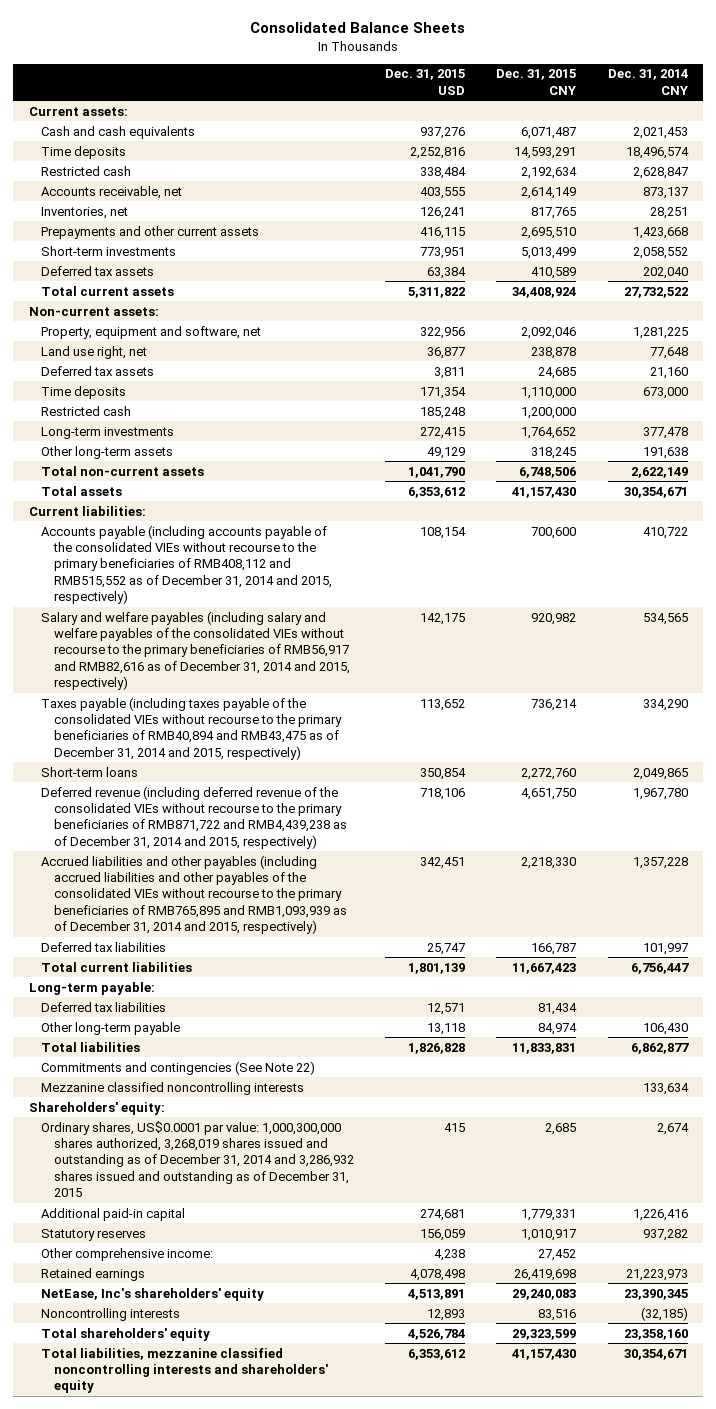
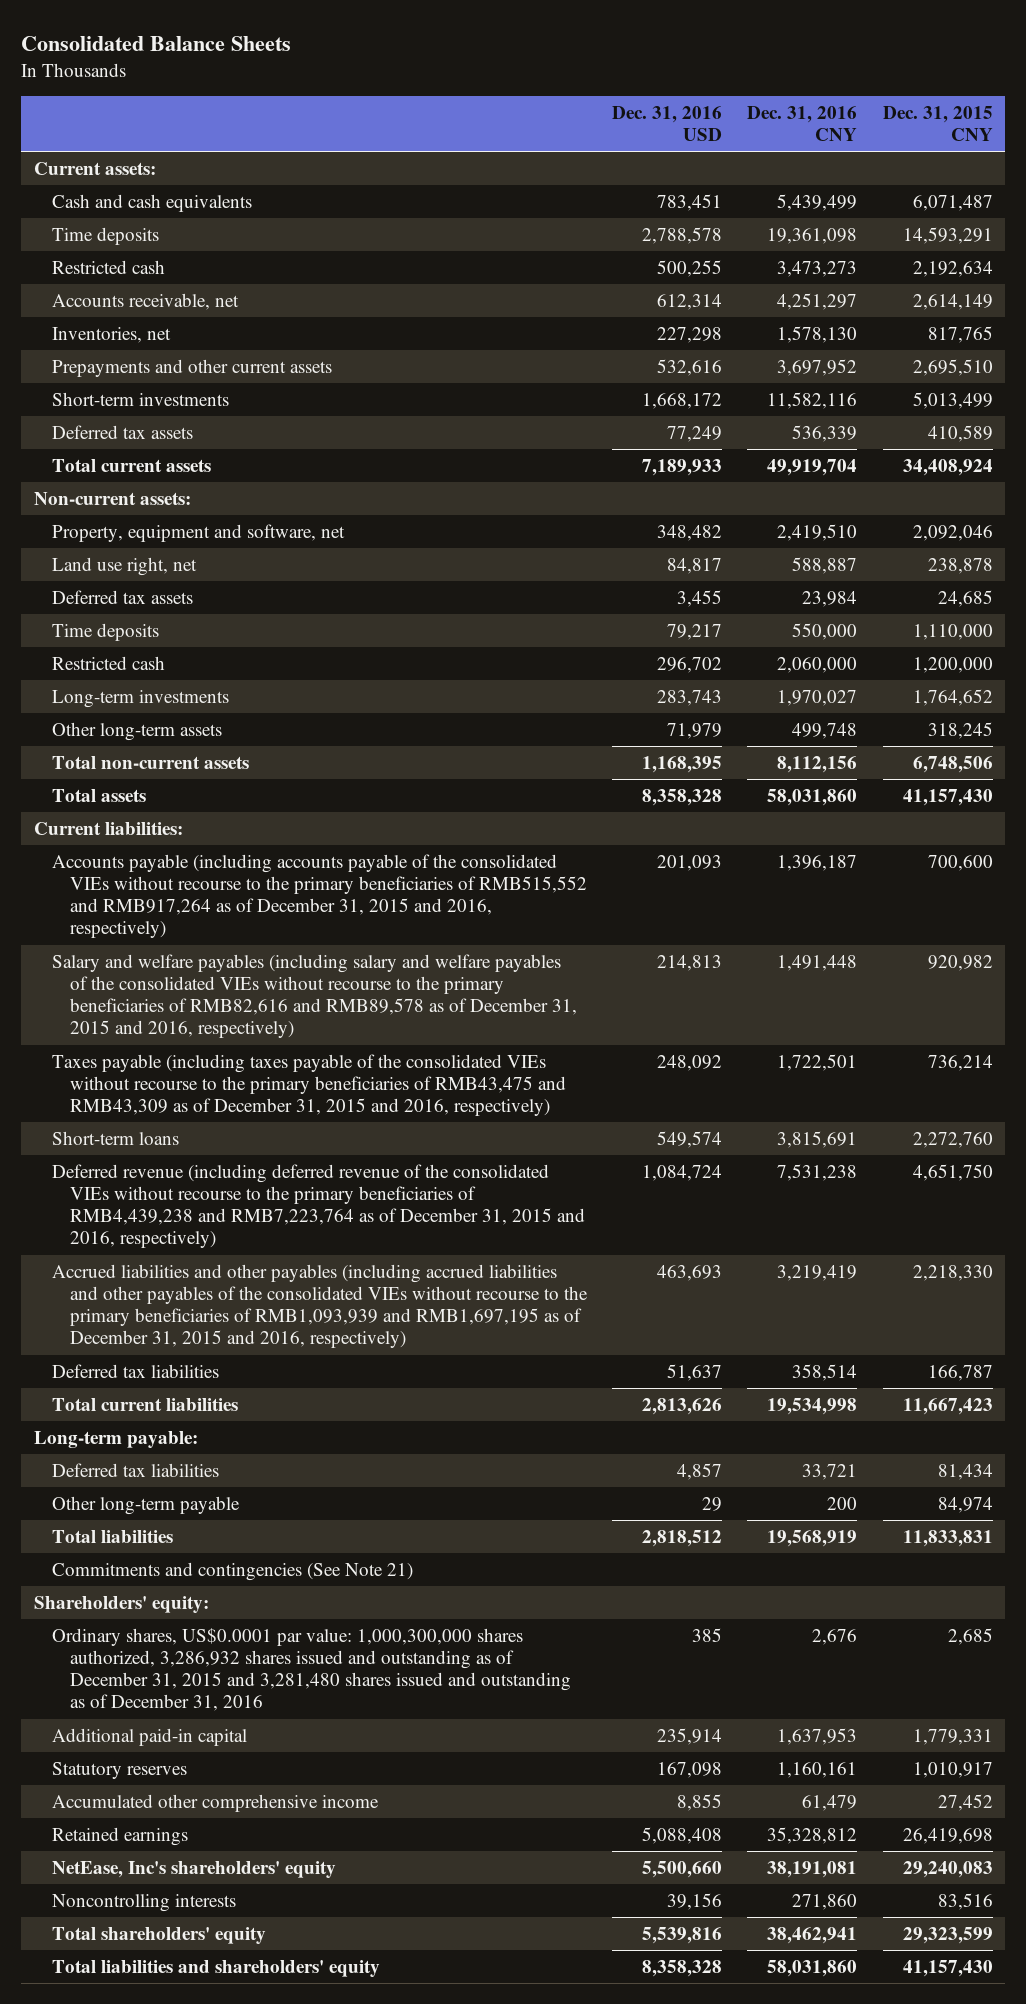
- | Dec. 31, 2015 USD | Dec. 31, 2015 CNY | Dec. 31, 2014 CNY
+ | Dec. 31, 2016 USD | Dec. 31, 2016 CNY | Dec. 31, 2015 CNY
- Accounts payable (including accounts payable of the consolidated VIEs without recourse to the primary beneficiaries of RMB408,112 and RMB515,552 as of December 31, 2014 and 2015, respectively) | 108,154 | 700,600 | 410,722
- Salary and welfare payables (including salary and welfare payables of the consolidated VIEs without recourse to the primary beneficiaries of RMB56,917 and RMB82,616 as of December 31, 2014 and 2015, respectively) | 142,175 | 920,982 | 534,565
- Taxes payable (including taxes payable of the consolidated VIEs without recourse to the primary beneficiaries of RMB40,894 and RMB43,475 as of December 31, 2014 and 2015, respectively) | 113,652 | 736,214 | 334,290
+ Accounts payable (including accounts payable of the consolidated VIEs without recourse to the primary beneficiaries of RMB515,552 and RMB917,264 as of December 31, 2015 and 2016, respectively) | 201,093 | 1,396,187 | 700,600
+ Salary and welfare payables (including salary and welfare payables of the consolidated VIEs without recourse to the primary beneficiaries of RMB82,616 and RMB89,578 as of December 31, 2015 and 2016, respectively) | 214,813 | 1,491,448 | 920,982
+ Taxes payable (including taxes payable of the consolidated VIEs without recourse to the primary beneficiaries of RMB43,475 and RMB43,309 as of December 31, 2015 and 2016, respectively) | 248,092 | 1,722,501 | 736,214
- Deferred revenue (including deferred revenue of the consolidated VIEs without recourse to the primary beneficiaries of RMB871,722 and RMB4,439,238 as of December 31, 2014 and 2015, respectively) | 718,106 | 4,651,750 | 1,967,780
- Accrued liabilities and other payables (including accrued liabilities and other payables of the consolidated VIEs without recourse to the primary beneficiaries of RMB765,895 and RMB1,093,939 as of December 31, 2014 and 2015, respectively) | 342,451 | 2,218,330 | 1,357,228
+ Deferred revenue (including deferred revenue of the consolidated VIEs without recourse to the primary beneficiaries of RMB4,439,238 and RMB7,223,764 as of December 31, 2015 and 2016, respectively) | 1,084,724 | 7,531,238 | 4,651,750
+ Accrued liabilities and other payables (including accrued liabilities and other payables of the consolidated VIEs without recourse to the primary beneficiaries of RMB1,093,939 and RMB1,697,195 as of December 31, 2015 and 2016, respectively) | 463,693 | 3,219,419 | 2,218,330
- Commitments and contingencies (See Note 22)
- Mezzanine classified noncontrolling interests | | | 133,634
+ Commitments and contingencies (See Note 21)
- Ordinary shares, US$0.0001 par value: 1,000,300,000 shares authorized, 3,268,019 shares issued and outstanding as of December 31, 2014 and 3,286,932 shares issued and outstanding as of December 31, 2015 | 415 | 2,685 | 2,674
+ Ordinary shares, US$0.0001 par value: 1,000,300,000 shares authorized, 3,286,932 shares issued and outstanding as of December 31, 2015 and 3,281,480 shares issued and outstanding as of December 31, 2016 | 385 | 2,676 | 2,685
- Other comprehensive income: | 4,238 | 27,452 |
+ Accumulated other comprehensive income | 8,855 | 61,479 | 27,452
- Total liabilities, mezzanine classified noncontrolling interests and shareholders' equity | 6,353,612 | 41,157,430 | 30,354,671
+ Total liabilities and shareholders' equity | 8,358,328 | 58,031,860 | 41,157,430

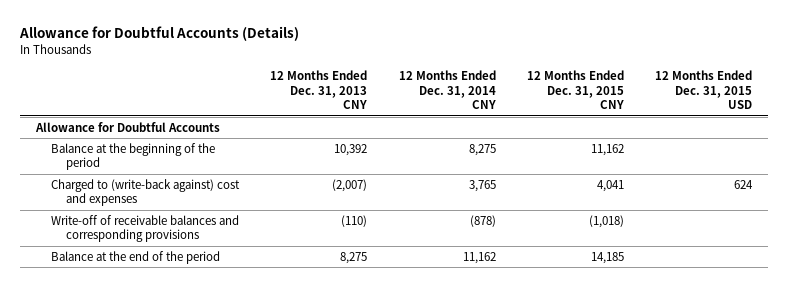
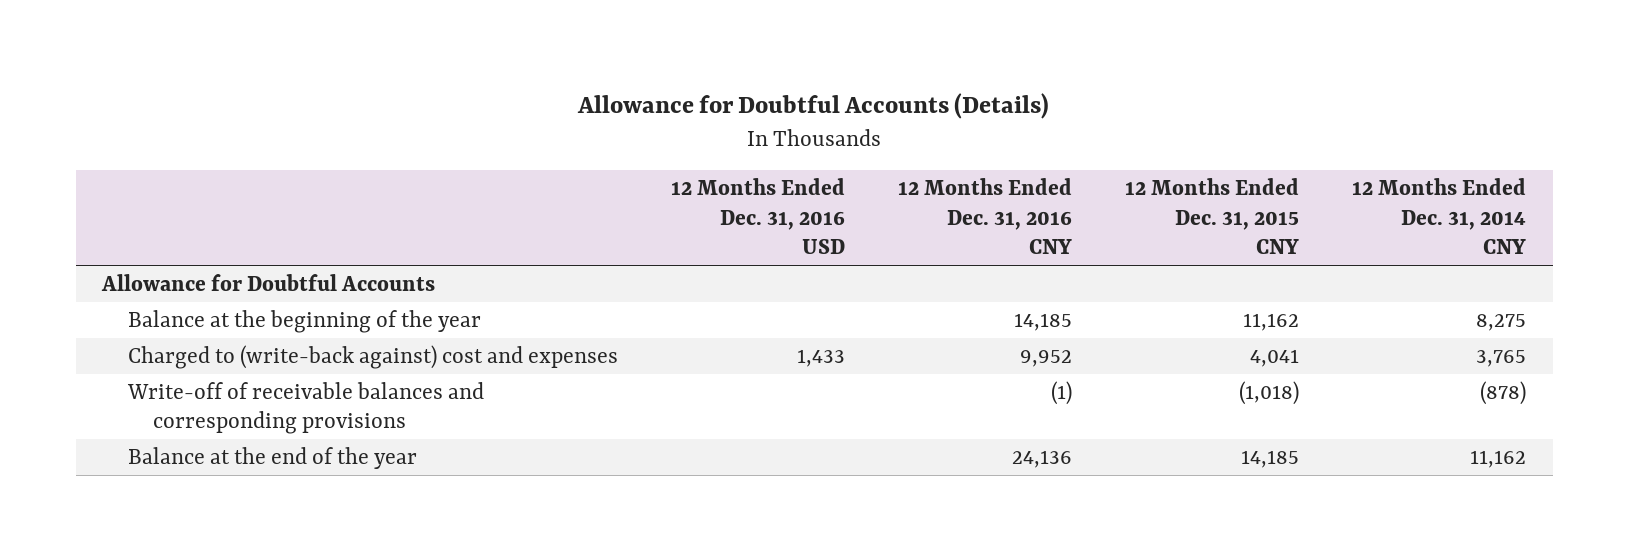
- | 12 Months Ended Dec. 31, 2013 CNY | 12 Months Ended Dec. 31, 2014 CNY | 12 Months Ended Dec. 31, 2015 CNY | 12 Months Ended Dec. 31, 2015 USD
+ | 12 Months Ended Dec. 31, 2016 USD | 12 Months Ended Dec. 31, 2016 CNY | 12 Months Ended Dec. 31, 2015 CNY | 12 Months Ended Dec. 31, 2014 CNY
- Balance at the beginning of the period | 10,392 | 8,275 | 11,162 |
+ Balance at the beginning of the year | | 14,185 | 11,162 | 8,275
- Balance at the end of the period | 8,275 | 11,162 | 14,185 |
+ Balance at the end of the year | | 24,136 | 14,185 | 11,162

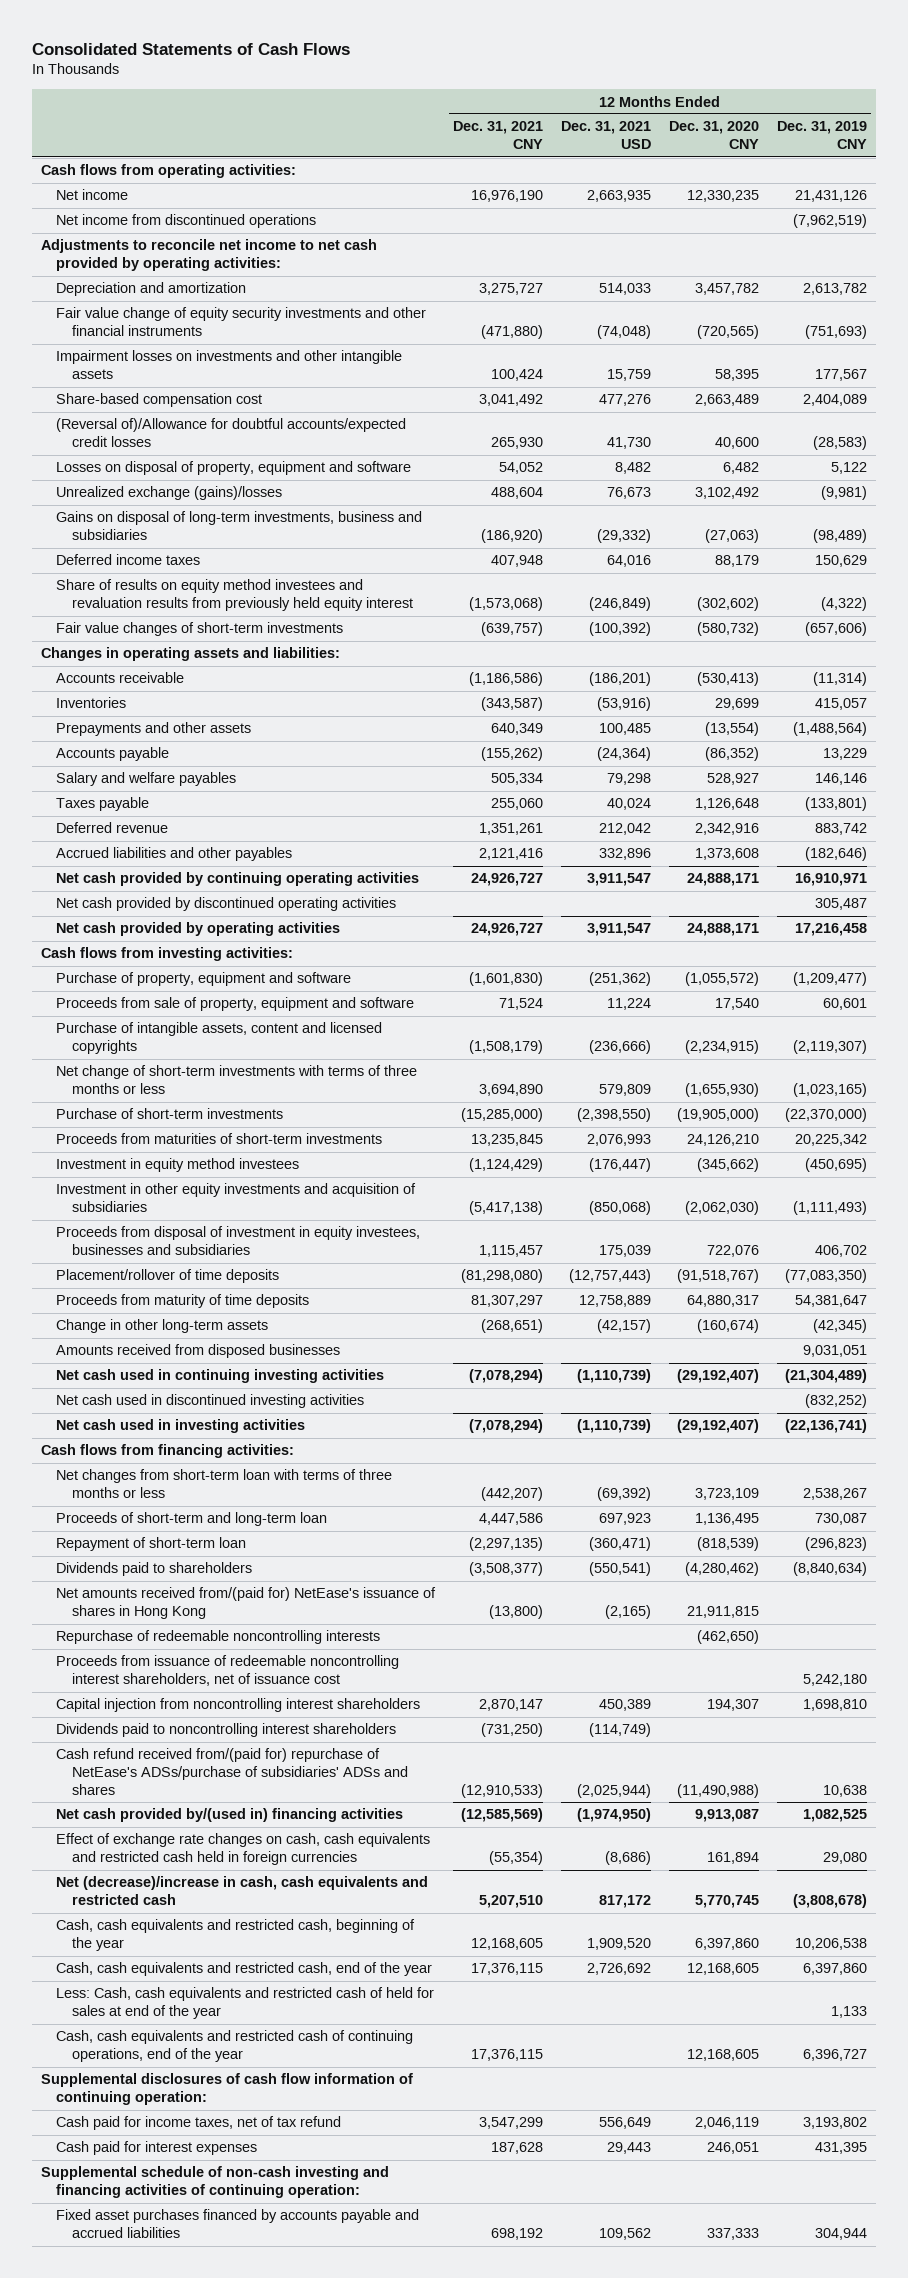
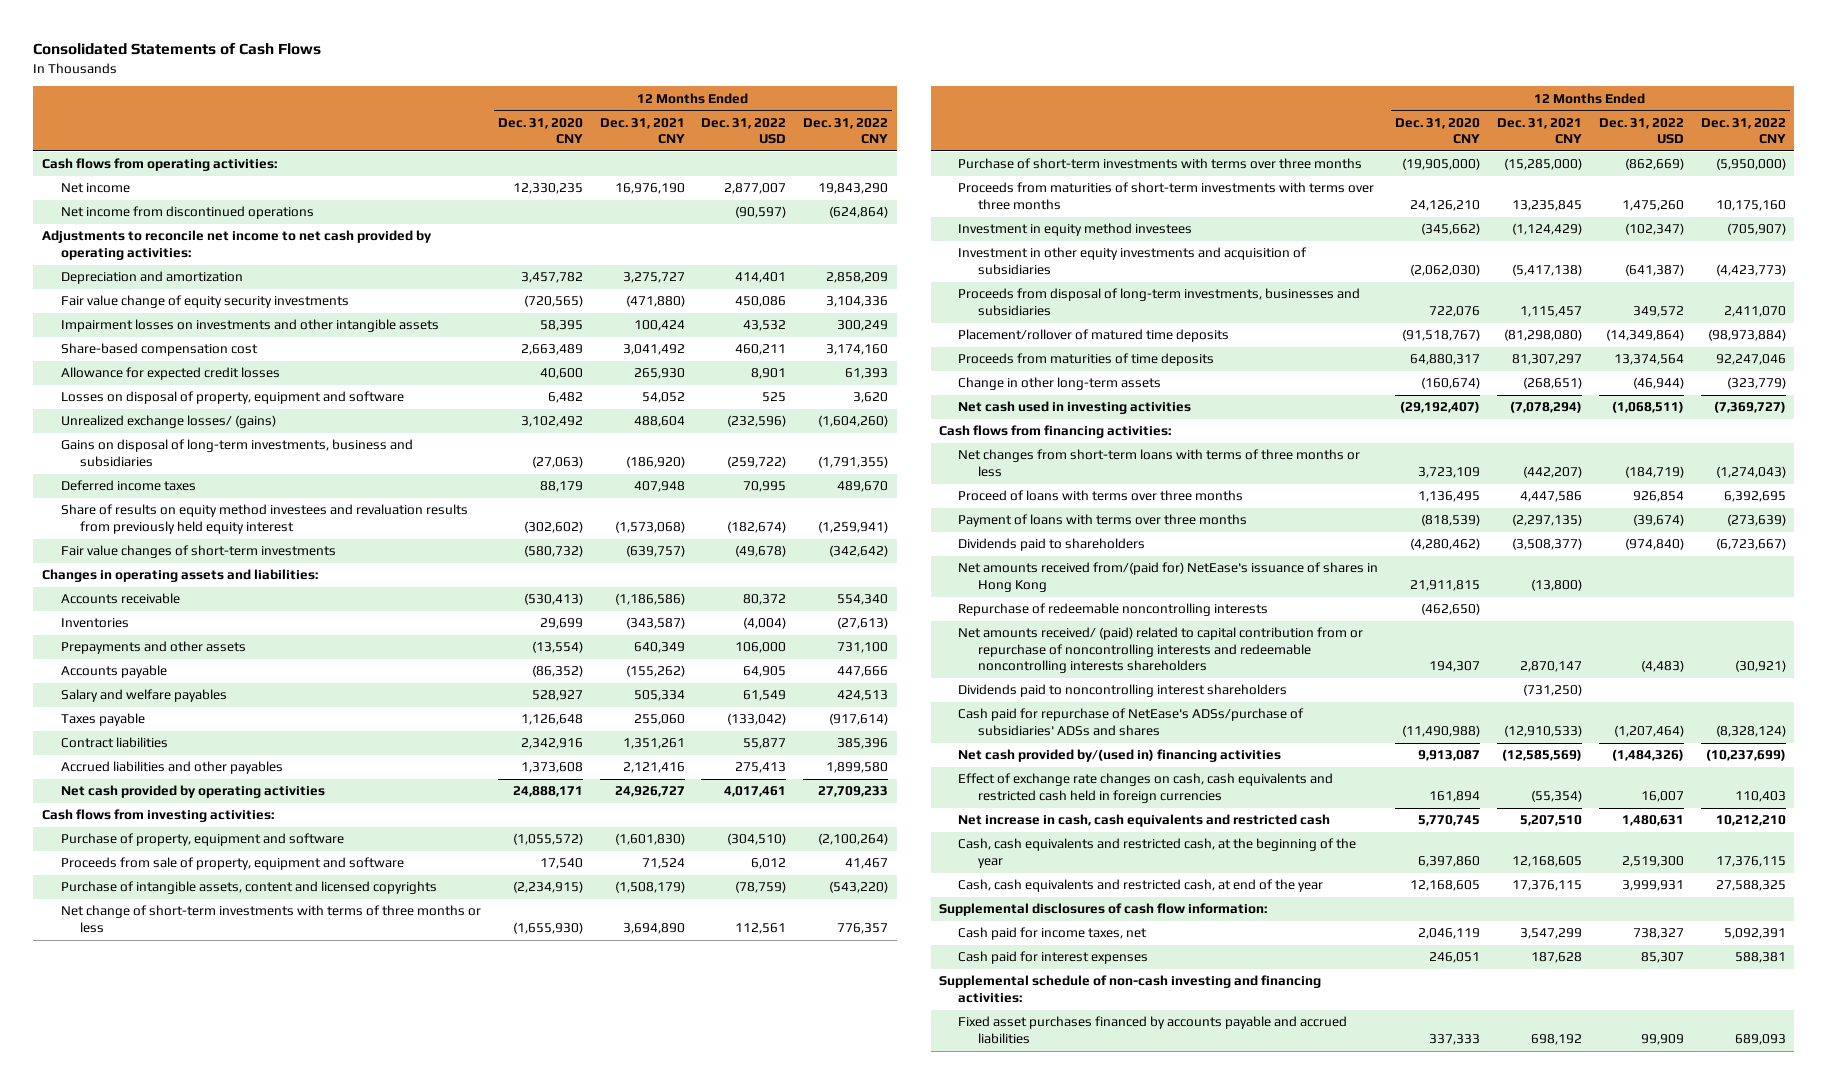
- | 12 Months Ended Dec. 31, 2021 CNY | 12 Months Ended Dec. 31, 2021 USD | 12 Months Ended Dec. 31, 2020 CNY | 12 Months Ended Dec. 31, 2019 CNY
+ | 12 Months Ended Dec. 31, 2020 CNY | 12 Months Ended Dec. 31, 2021 CNY | 12 Months Ended Dec. 31, 2022 USD | 12 Months Ended Dec. 31, 2022 CNY
- Fair value change of equity security investments and other financial instruments | (471,880) | (74,048) | (720,565) | (751,693)
+ Fair value change of equity security investments | (720,565) | (471,880) | 450,086 | 3,104,336
- (Reversal of)/Allowance for doubtful accounts/expected credit losses | 265,930 | 41,730 | 40,600 | (28,583)
+ Allowance for expected credit losses | 40,600 | 265,930 | 8,901 | 61,393
- Unrealized exchange (gains)/losses | 488,604 | 76,673 | 3,102,492 | (9,981)
+ Unrealized exchange losses/ (gains) | 3,102,492 | 488,604 | (232,596) | (1,604,260)
- Deferred revenue | 1,351,261 | 212,042 | 2,342,916 | 883,742
+ Contract liabilities | 2,342,916 | 1,351,261 | 55,877 | 385,396
- Net cash provided by continuing operating activities | 24,926,727 | 3,911,547 | 24,888,171 | 16,910,971
- Net cash provided by discontinued operating activities | | | | 305,487
- Purchase of short-term investments | (15,285,000) | (2,398,550) | (19,905,000) | (22,370,000)
- Proceeds from maturities of short-term investments | 13,235,845 | 2,076,993 | 24,126,210 | 20,225,342
+ Purchase of short-term investments with terms over three months | (19,905,000) | (15,285,000) | (862,669) | (5,950,000)
+ Proceeds from maturities of short-term investments with terms over three months | 24,126,210 | 13,235,845 | 1,475,260 | 10,175,160
- Proceeds from disposal of investment in equity investees, businesses and subsidiaries | 1,115,457 | 175,039 | 722,076 | 406,702
- Placement/rollover of time deposits | (81,298,080) | (12,757,443) | (91,518,767) | (77,083,350)
- Proceeds from maturity of time deposits | 81,307,297 | 12,758,889 | 64,880,317 | 54,381,647
+ Proceeds from disposal of long-term investments, businesses and subsidiaries | 722,076 | 1,115,457 | 349,572 | 2,411,070
+ Placement/rollover of matured time deposits | (91,518,767) | (81,298,080) | (14,349,864) | (98,973,884)
+ Proceeds from maturities of time deposits | 64,880,317 | 81,307,297 | 13,374,564 | 92,247,046
- Amounts received from disposed businesses | | | | 9,031,051
- Net cash used in continuing investing activities | (7,078,294) | (1,110,739) | (29,192,407) | (21,304,489)
- Net cash used in discontinued investing activities | | | | (832,252)
- Net changes from short-term loan with terms of three months or less | (442,207) | (69,392) | 3,723,109 | 2,538,267
- Proceeds of short-term and long-term loan | 4,447,586 | 697,923 | 1,136,495 | 730,087
- Repayment of short-term loan | (2,297,135) | (360,471) | (818,539) | (296,823)
+ Net changes from short-term loans with terms of three months or less | 3,723,109 | (442,207) | (184,719) | (1,274,043)
+ Proceed of loans with terms over three months | 1,136,495 | 4,447,586 | 926,854 | 6,392,695
+ Payment of loans with terms over three months | (818,539) | (2,297,135) | (39,674) | (273,639)
- Proceeds from issuance of redeemable noncontrolling interest shareholders, net of issuance cost | | | | 5,242,180
- Capital injection from noncontrolling interest shareholders | 2,870,147 | 450,389 | 194,307 | 1,698,810
+ Net amounts received/ (paid) related to capital contribution from or repurchase of noncontrolling interests and redeemable noncontrolling interests shareholders | 194,307 | 2,870,147 | (4,483) | (30,921)
- Cash refund received from/(paid for) repurchase of NetEase's ADSs/purchase of subsidiaries' ADSs and shares | (12,910,533) | (2,025,944) | (11,490,988) | 10,638
+ Cash paid for repurchase of NetEase's ADSs/purchase of subsidiaries' ADSs and shares | (11,490,988) | (12,910,533) | (1,207,464) | (8,328,124)
- Net (decrease)/increase in cash, cash equivalents and restricted cash | 5,207,510 | 817,172 | 5,770,745 | (3,808,678)
- Cash, cash equivalents and restricted cash, beginning of the year | 12,168,605 | 1,909,520 | 6,397,860 | 10,206,538
- Cash, cash equivalents and restricted cash, end of the year | 17,376,115 | 2,726,692 | 12,168,605 | 6,397,860
- Less: Cash, cash equivalents and restricted cash of held for sales at end of the year | | | | 1,133
- Cash, cash equivalents and restricted cash of continuing operations, end of the year | 17,376,115 | | 12,168,605 | 6,396,727
- Supplemental disclosures of cash flow information of continuing operation:
- Cash paid for income taxes, net of tax refund | 3,547,299 | 556,649 | 2,046,119 | 3,193,802
+ Net increase in cash, cash equivalents and restricted cash | 5,770,745 | 5,207,510 | 1,480,631 | 10,212,210
+ Cash, cash equivalents and restricted cash, at the beginning of the year | 6,397,860 | 12,168,605 | 2,519,300 | 17,376,115
+ Cash, cash equivalents and restricted cash, at end of the year | 12,168,605 | 17,376,115 | 3,999,931 | 27,588,325
+ Supplemental disclosures of cash flow information:
+ Cash paid for income taxes, net | 2,046,119 | 3,547,299 | 738,327 | 5,092,391
- Supplemental schedule of non-cash investing and financing activities of continuing operation:
+ Supplemental schedule of non-cash investing and financing activities:

